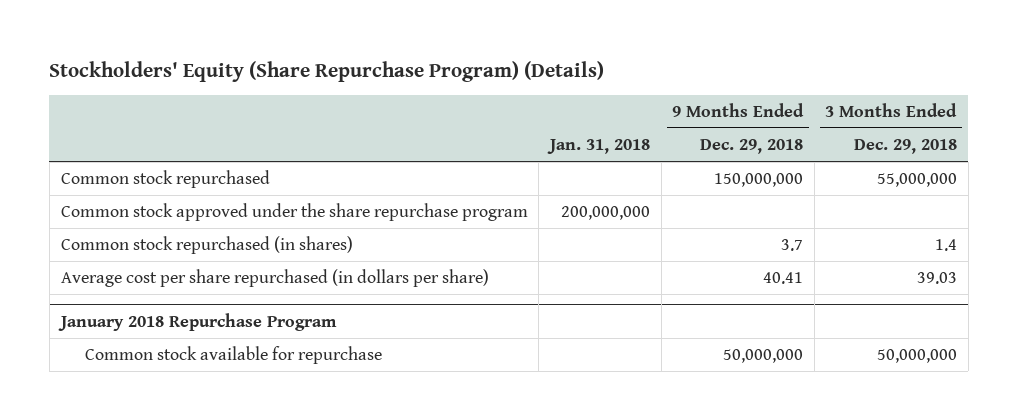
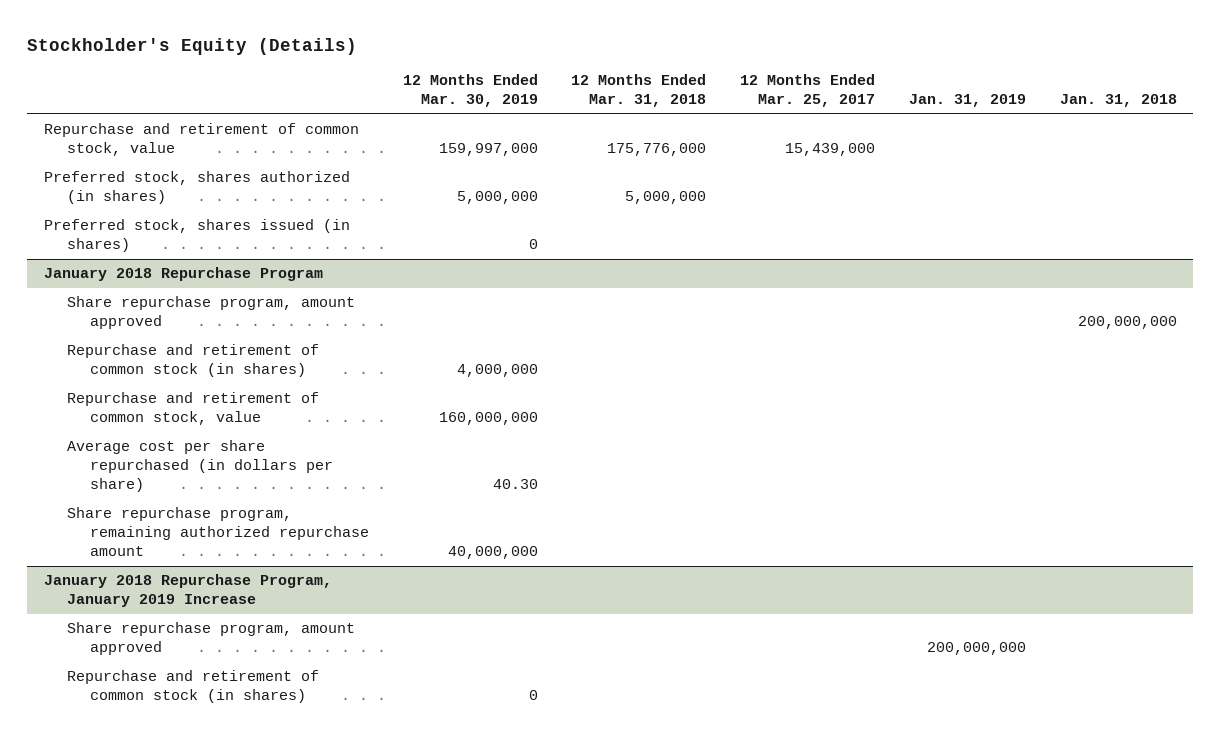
- Stockholders' Equity (Share Repurchase Program) (Details)
+ Stockholder's Equity (Details)
- | Jan. 31, 2018 | 9 Months Ended Dec. 29, 2018 | 3 Months Ended Dec. 29, 2018
+ | 12 Months Ended Mar. 30, 2019 | 12 Months Ended Mar. 31, 2018 | 12 Months Ended Mar. 25, 2017 | Jan. 31, 2019 | Jan. 31, 2018
- Common stock repurchased | | 150,000,000 | 55,000,000
- Common stock approved under the share repurchase program | 200,000,000 | |
- Common stock repurchased (in shares) | | 3.7 | 1.4
- Average cost per share repurchased (in dollars per share) | | 40.41 | 39.03
+ Repurchase and retirement of common stock, value | 159,997,000 | 175,776,000 | 15,439,000 | |
+ Preferred stock, shares authorized (in shares) | 5,000,000 | 5,000,000 | | |
+ Preferred stock, shares issued (in shares) | 0 | | | |
@ January 2018 Repurchase Program
- Common stock available for repurchase | | 50,000,000 | 50,000,000
+ Share repurchase program, amount approved | | | | | 200,000,000
+ Repurchase and retirement of common stock (in shares) | 4,000,000 | | | |
+ Repurchase and retirement of common stock, value | 160,000,000 | | | |
+ Average cost per share repurchased (in dollars per share) | 40.30 | | | |
+ Share repurchase program, remaining authorized repurchase amount | 40,000,000 | | | |
+ January 2018 Repurchase Program, January 2019 Increase
+ Share repurchase program, amount approved | | | | 200,000,000 |
+ Repurchase and retirement of common stock (in shares) | 0 | | | |

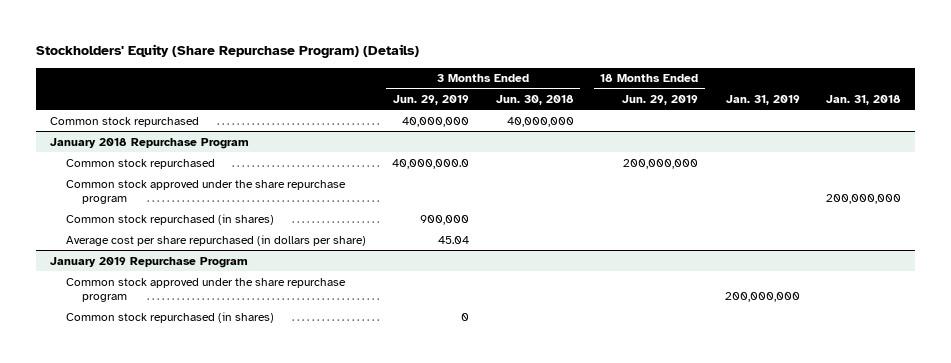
- Stockholder's Equity (Details)
+ Stockholders' Equity (Share Repurchase Program) (Details)
- | 12 Months Ended Mar. 30, 2019 | 12 Months Ended Mar. 31, 2018 | 12 Months Ended Mar. 25, 2017 | Jan. 31, 2019 | Jan. 31, 2018
+ | 3 Months Ended Jun. 29, 2019 | 3 Months Ended Jun. 30, 2018 | 18 Months Ended Jun. 29, 2019 | Jan. 31, 2019 | Jan. 31, 2018
- Repurchase and retirement of common stock, value | 159,997,000 | 175,776,000 | 15,439,000 | |
- Preferred stock, shares authorized (in shares) | 5,000,000 | 5,000,000 | | |
- Preferred stock, shares issued (in shares) | 0 | | | |
+ Common stock repurchased | 40,000,000 | 40,000,000 | | |
@ January 2018 Repurchase Program
- Share repurchase program, amount approved | | | | | 200,000,000
- Repurchase and retirement of common stock (in shares) | 4,000,000 | | | |
- Repurchase and retirement of common stock, value | 160,000,000 | | | |
+ Common stock repurchased | 40,000,000.0 | | 200,000,000 | |
+ Common stock approved under the share repurchase program | | | | | 200,000,000
+ Common stock repurchased (in shares) | 900,000 | | | |
- Share repurchase program, remaining authorized repurchase amount | 40,000,000 | | | |
- January 2018 Repurchase Program, January 2019 Increase
- Share repurchase program, amount approved | | | | 200,000,000 |
- Repurchase and retirement of common stock (in shares) | 0 | | | |
+ January 2019 Repurchase Program
+ Common stock approved under the share repurchase program | | | | 200,000,000 |
+ Common stock repurchased (in shares) | 0 | | | |

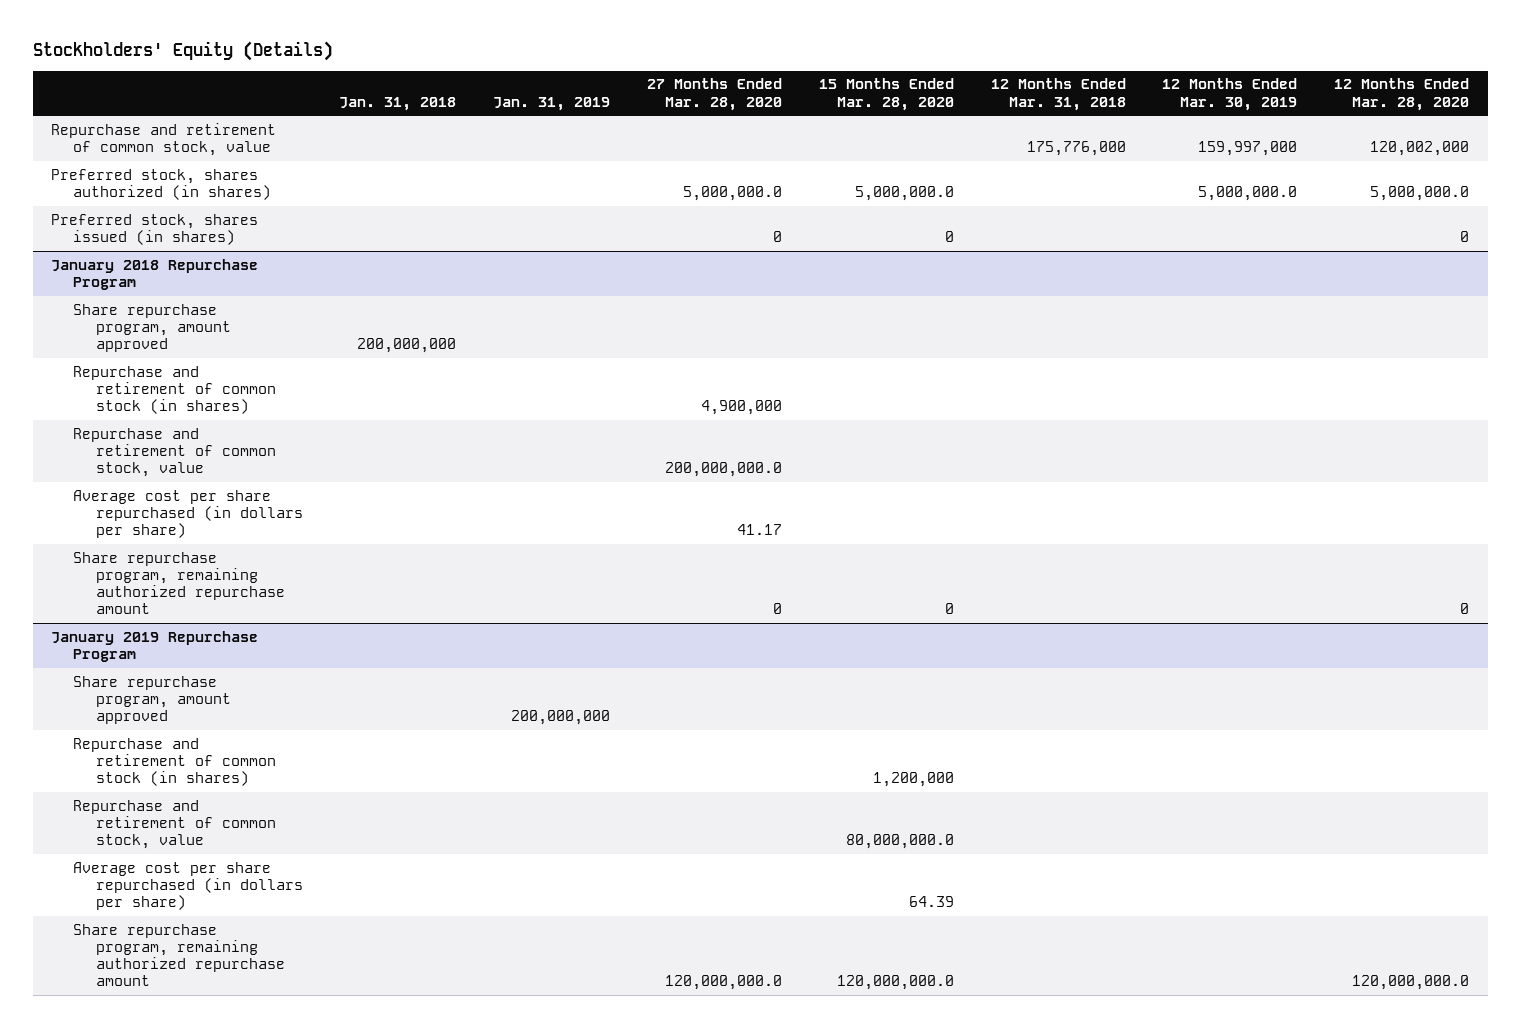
- Stockholders' Equity (Share Repurchase Program) (Details)
+ Stockholders' Equity (Details)
- | 3 Months Ended Jun. 29, 2019 | 3 Months Ended Jun. 30, 2018 | 18 Months Ended Jun. 29, 2019 | Jan. 31, 2019 | Jan. 31, 2018
+ | Jan. 31, 2018 | Jan. 31, 2019 | 27 Months Ended Mar. 28, 2020 | 15 Months Ended Mar. 28, 2020 | 12 Months Ended Mar. 31, 2018 | 12 Months Ended Mar. 30, 2019 | 12 Months Ended Mar. 28, 2020
- Common stock repurchased | 40,000,000 | 40,000,000 | | |
+ Repurchase and retirement of common stock, value | | | | | 175,776,000 | 159,997,000 | 120,002,000
+ Preferred stock, shares authorized (in shares) | | | 5,000,000.0 | 5,000,000.0 | | 5,000,000.0 | 5,000,000.0
+ Preferred stock, shares issued (in shares) | | | 0 | 0 | | | 0
@ January 2018 Repurchase Program
- Common stock repurchased | 40,000,000.0 | | 200,000,000 | |
- Common stock approved under the share repurchase program | | | | | 200,000,000
- Common stock repurchased (in shares) | 900,000 | | | |
+ Share repurchase program, amount approved | 200,000,000 | | | | | |
+ Repurchase and retirement of common stock (in shares) | | | 4,900,000 | | | |
+ Repurchase and retirement of common stock, value | | | 200,000,000.0 | | | |
+ Share repurchase program, remaining authorized repurchase amount | | | 0 | 0 | | | 0
@ January 2019 Repurchase Program
- Common stock approved under the share repurchase program | | | | 200,000,000 |
- Common stock repurchased (in shares) | 0 | | | |
+ Share repurchase program, amount approved | | 200,000,000 | | | | |
+ Repurchase and retirement of common stock (in shares) | | | | 1,200,000 | | |
+ Repurchase and retirement of common stock, value | | | | 80,000,000.0 | | |
+ Average cost per share repurchased (in dollars per share) | | | | 64.39 | | |
+ Share repurchase program, remaining authorized repurchase amount | | | 120,000,000.0 | 120,000,000.0 | | | 120,000,000.0

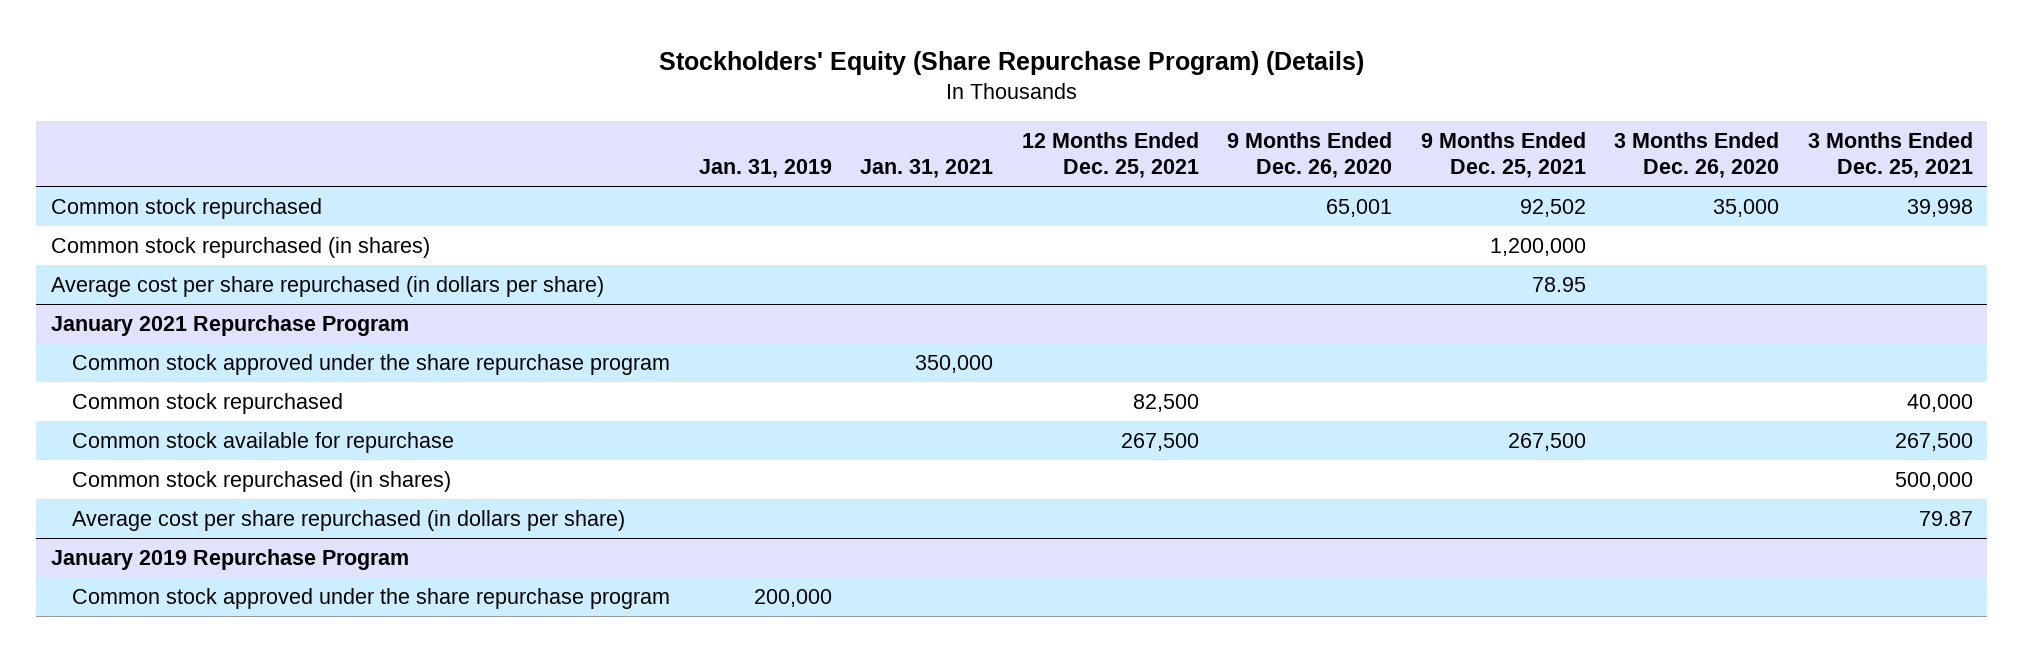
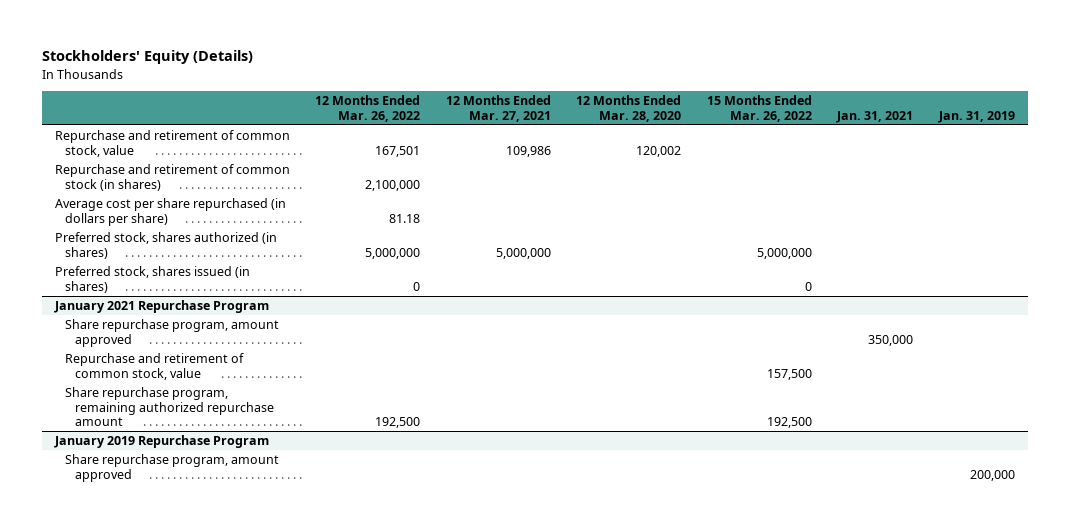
- Stockholders' Equity (Share Repurchase Program) (Details)
+ Stockholders' Equity (Details)
- | Jan. 31, 2019 | Jan. 31, 2021 | 12 Months Ended Dec. 25, 2021 | 9 Months Ended Dec. 26, 2020 | 9 Months Ended Dec. 25, 2021 | 3 Months Ended Dec. 26, 2020 | 3 Months Ended Dec. 25, 2021
+ | 12 Months Ended Mar. 26, 2022 | 12 Months Ended Mar. 27, 2021 | 12 Months Ended Mar. 28, 2020 | 15 Months Ended Mar. 26, 2022 | Jan. 31, 2021 | Jan. 31, 2019
- Common stock repurchased | | | | 65,001 | 92,502 | 35,000 | 39,998
- Common stock repurchased (in shares) | | | | | 1,200,000 | |
+ Repurchase and retirement of common stock, value | 167,501 | 109,986 | 120,002 | | |
+ Repurchase and retirement of common stock (in shares) | 2,100,000 | | | | |
+ Preferred stock, shares authorized (in shares) | 5,000,000 | 5,000,000 | | 5,000,000 | |
+ Preferred stock, shares issued (in shares) | 0 | | | 0 | |
@ January 2021 Repurchase Program
- Common stock approved under the share repurchase program | | 350,000 | | | | |
- Common stock repurchased | | | 82,500 | | | | 40,000
- Common stock available for repurchase | | | 267,500 | | 267,500 | | 267,500
- Common stock repurchased (in shares) | | | | | | | 500,000
- Average cost per share repurchased (in dollars per share) | | | | | | | 79.87
+ Share repurchase program, amount approved | | | | | 350,000 |
+ Repurchase and retirement of common stock, value | | | | 157,500 | |
+ Share repurchase program, remaining authorized repurchase amount | 192,500 | | | 192,500 | |
@ January 2019 Repurchase Program
- Common stock approved under the share repurchase program | 200,000 | | | | | |
+ Share repurchase program, amount approved | | | | | | 200,000

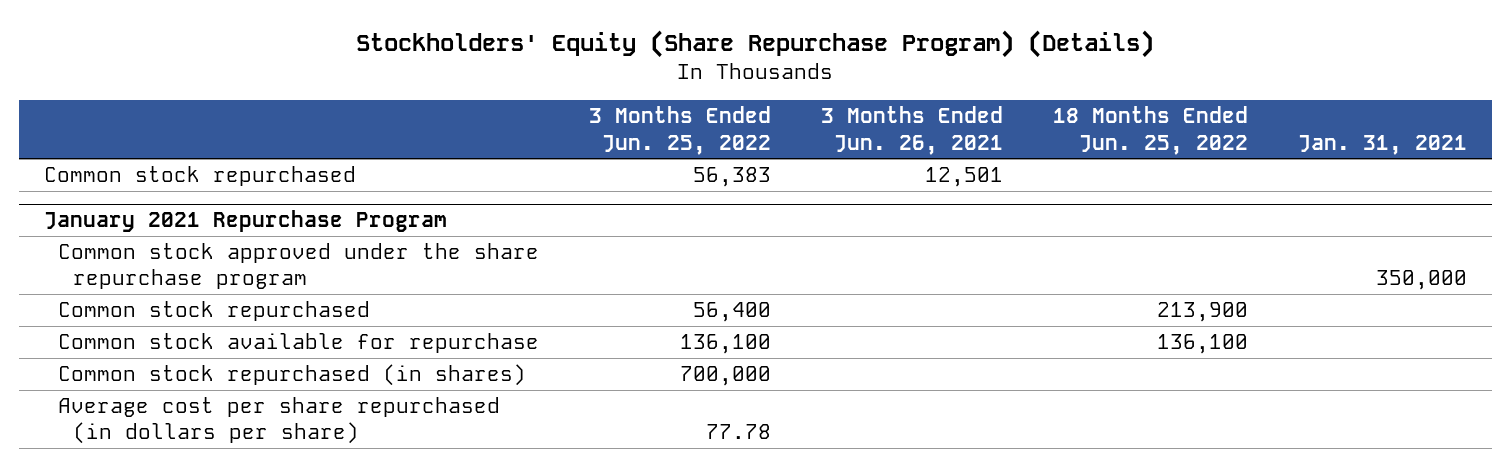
- Stockholders' Equity (Details)
+ Stockholders' Equity (Share Repurchase Program) (Details)
- | 12 Months Ended Mar. 26, 2022 | 12 Months Ended Mar. 27, 2021 | 12 Months Ended Mar. 28, 2020 | 15 Months Ended Mar. 26, 2022 | Jan. 31, 2021 | Jan. 31, 2019
+ | 3 Months Ended Jun. 25, 2022 | 3 Months Ended Jun. 26, 2021 | 18 Months Ended Jun. 25, 2022 | Jan. 31, 2021
- Repurchase and retirement of common stock, value | 167,501 | 109,986 | 120,002 | | |
- Repurchase and retirement of common stock (in shares) | 2,100,000 | | | | |
- Average cost per share repurchased (in dollars per share) | 81.18 | | | | |
- Preferred stock, shares authorized (in shares) | 5,000,000 | 5,000,000 | | 5,000,000 | |
- Preferred stock, shares issued (in shares) | 0 | | | 0 | |
+ Common stock repurchased | 56,383 | 12,501 | |
@ January 2021 Repurchase Program
- Share repurchase program, amount approved | | | | | 350,000 |
- Repurchase and retirement of common stock, value | | | | 157,500 | |
- Share repurchase program, remaining authorized repurchase amount | 192,500 | | | 192,500 | |
- January 2019 Repurchase Program
- Share repurchase program, amount approved | | | | | | 200,000
@ January 2021 Repurchase Program
+ Common stock approved under the share repurchase program | | | | 350,000
+ Common stock repurchased | 56,400 | | 213,900 |
+ Common stock available for repurchase | 136,100 | | 136,100 |
+ Common stock repurchased (in shares) | 700,000 | | |
+ Average cost per share repurchased (in dollars per share) | 77.78 | | |

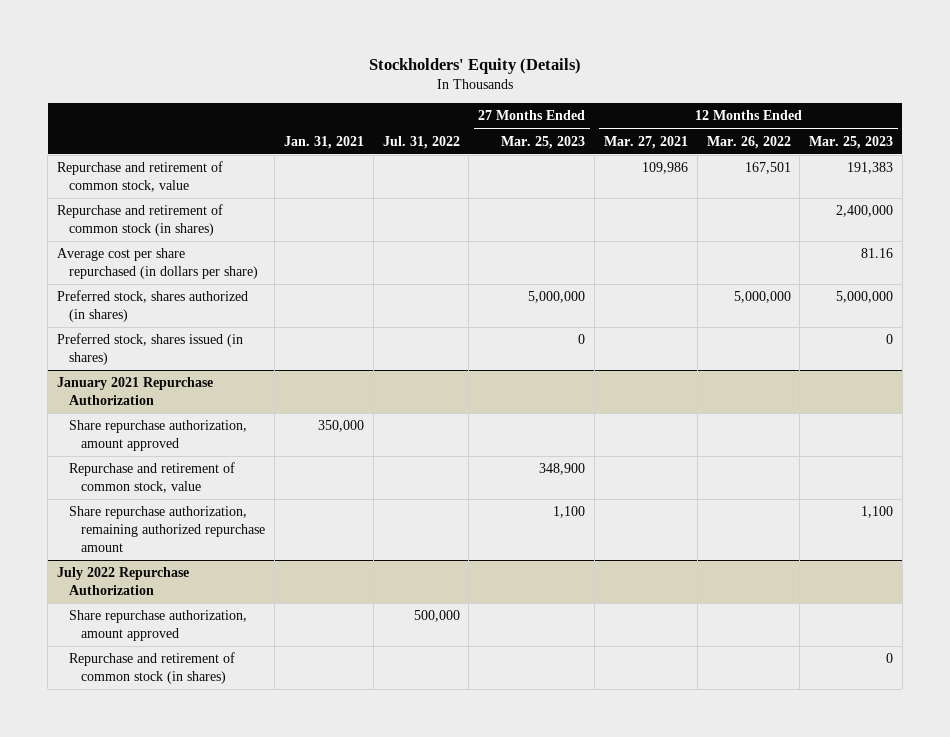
- Stockholders' Equity (Share Repurchase Program) (Details)
+ Stockholders' Equity (Details)
- | 3 Months Ended Jun. 25, 2022 | 3 Months Ended Jun. 26, 2021 | 18 Months Ended Jun. 25, 2022 | Jan. 31, 2021
+ | Jan. 31, 2021 | Jul. 31, 2022 | 27 Months Ended Mar. 25, 2023 | 12 Months Ended Mar. 27, 2021 | 12 Months Ended Mar. 26, 2022 | 12 Months Ended Mar. 25, 2023
- Common stock repurchased | 56,383 | 12,501 | |
- January 2021 Repurchase Program
- Common stock approved under the share repurchase program | | | | 350,000
- Common stock repurchased | 56,400 | | 213,900 |
- Common stock available for repurchase | 136,100 | | 136,100 |
- Common stock repurchased (in shares) | 700,000 | | |
- Average cost per share repurchased (in dollars per share) | 77.78 | | |
+ Repurchase and retirement of common stock, value | | | | 109,986 | 167,501 | 191,383
+ Repurchase and retirement of common stock (in shares) | | | | | | 2,400,000
+ Average cost per share repurchased (in dollars per share) | | | | | | 81.16
+ Preferred stock, shares authorized (in shares) | | | 5,000,000 | | 5,000,000 | 5,000,000
+ Preferred stock, shares issued (in shares) | | | 0 | | | 0
+ January 2021 Repurchase Authorization
+ Share repurchase authorization, amount approved | 350,000 | | | | |
+ Repurchase and retirement of common stock, value | | | 348,900 | | |
+ Share repurchase authorization, remaining authorized repurchase amount | | | 1,100 | | | 1,100
+ July 2022 Repurchase Authorization
+ Share repurchase authorization, amount approved | | 500,000 | | | |
+ Repurchase and retirement of common stock (in shares) | | | | | | 0

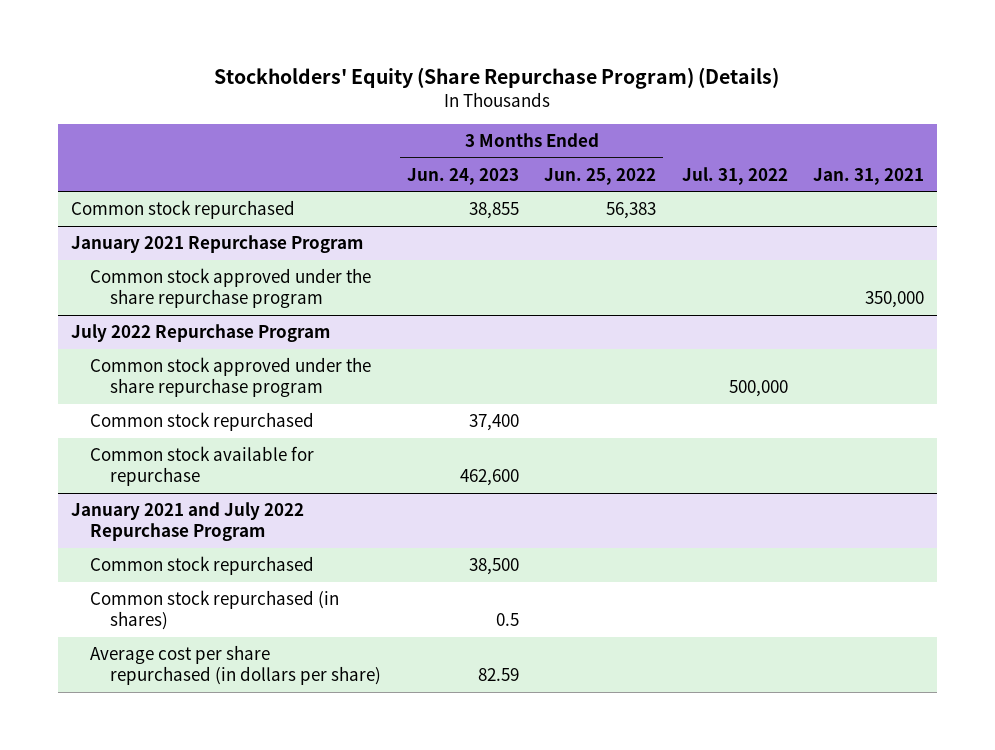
- Stockholders' Equity (Details)
+ Stockholders' Equity (Share Repurchase Program) (Details)
- | Jan. 31, 2021 | Jul. 31, 2022 | 27 Months Ended Mar. 25, 2023 | 12 Months Ended Mar. 27, 2021 | 12 Months Ended Mar. 26, 2022 | 12 Months Ended Mar. 25, 2023
+ | 3 Months Ended Jun. 24, 2023 | 3 Months Ended Jun. 25, 2022 | Jul. 31, 2022 | Jan. 31, 2021
- Repurchase and retirement of common stock, value | | | | 109,986 | 167,501 | 191,383
- Repurchase and retirement of common stock (in shares) | | | | | | 2,400,000
- Average cost per share repurchased (in dollars per share) | | | | | | 81.16
- Preferred stock, shares authorized (in shares) | | | 5,000,000 | | 5,000,000 | 5,000,000
- Preferred stock, shares issued (in shares) | | | 0 | | | 0
- January 2021 Repurchase Authorization
- Share repurchase authorization, amount approved | 350,000 | | | | |
- Repurchase and retirement of common stock, value | | | 348,900 | | |
- Share repurchase authorization, remaining authorized repurchase amount | | | 1,100 | | | 1,100
- July 2022 Repurchase Authorization
- Share repurchase authorization, amount approved | | 500,000 | | | |
- Repurchase and retirement of common stock (in shares) | | | | | | 0
+ Common stock repurchased | 38,855 | 56,383 | |
+ January 2021 Repurchase Program
+ Common stock approved under the share repurchase program | | | | 350,000
+ July 2022 Repurchase Program
+ Common stock approved under the share repurchase program | | | 500,000 |
+ Common stock repurchased | 37,400 | | |
+ Common stock available for repurchase | 462,600 | | |
+ January 2021 and July 2022 Repurchase Program
+ Common stock repurchased | 38,500 | | |
+ Common stock repurchased (in shares) | 0.5 | | |
+ Average cost per share repurchased (in dollars per share) | 82.59 | | |

